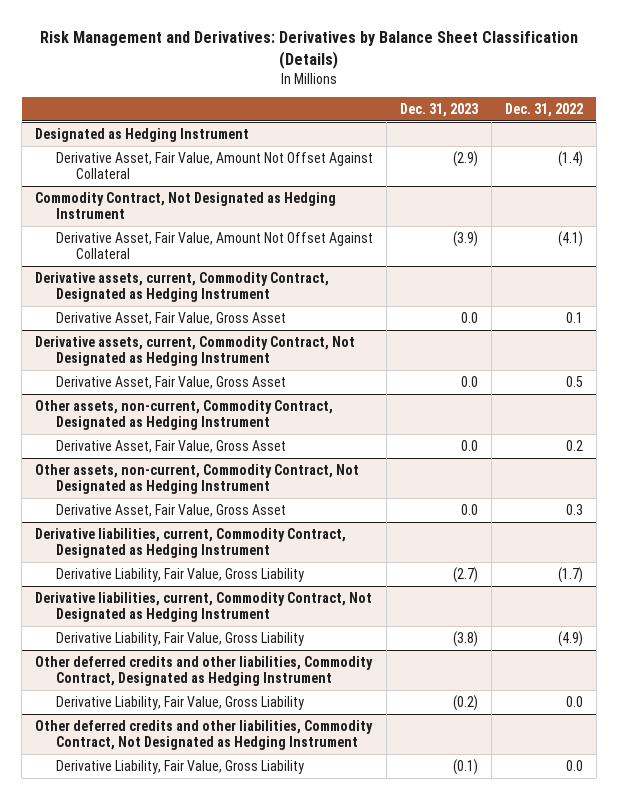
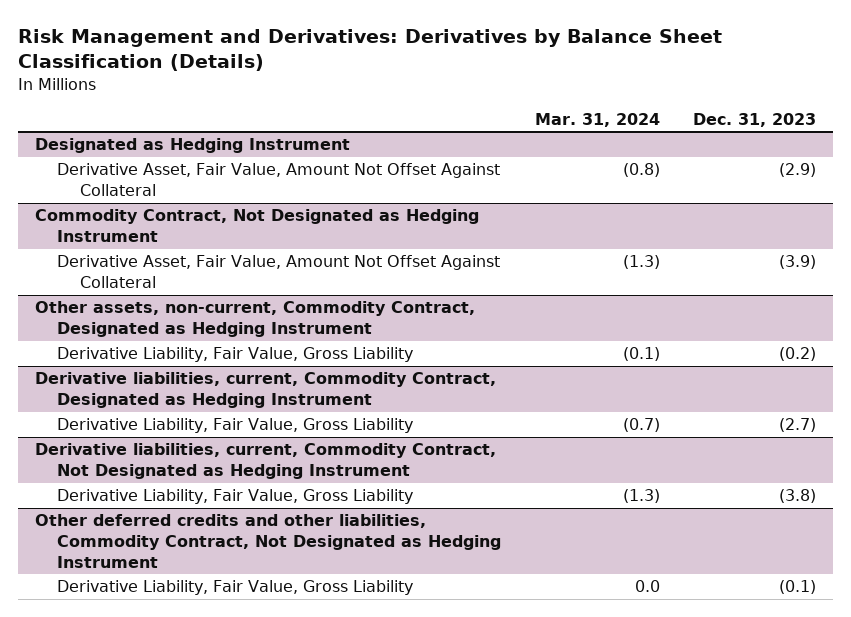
- | Dec. 31, 2023 | Dec. 31, 2022
+ | Mar. 31, 2024 | Dec. 31, 2023
- Derivative assets, current, Commodity Contract, Designated as Hedging Instrument
- Derivative Asset, Fair Value, Gross Asset | 0.0 | 0.1
- Derivative assets, current, Commodity Contract, Not Designated as Hedging Instrument
- Derivative Asset, Fair Value, Gross Asset | 0.0 | 0.5
@ Other assets, non-current, Commodity Contract, Designated as Hedging Instrument
- Derivative Asset, Fair Value, Gross Asset | 0.0 | 0.2
- Other assets, non-current, Commodity Contract, Not Designated as Hedging Instrument
- Derivative Asset, Fair Value, Gross Asset | 0.0 | 0.3
@ Other assets, non-current, Commodity Contract, Designated as Hedging Instrument
+ Derivative Liability, Fair Value, Gross Liability | (0.1) | (0.2)
- Other deferred credits and other liabilities, Commodity Contract, Designated as Hedging Instrument
- Derivative Liability, Fair Value, Gross Liability | (0.2) | 0.0

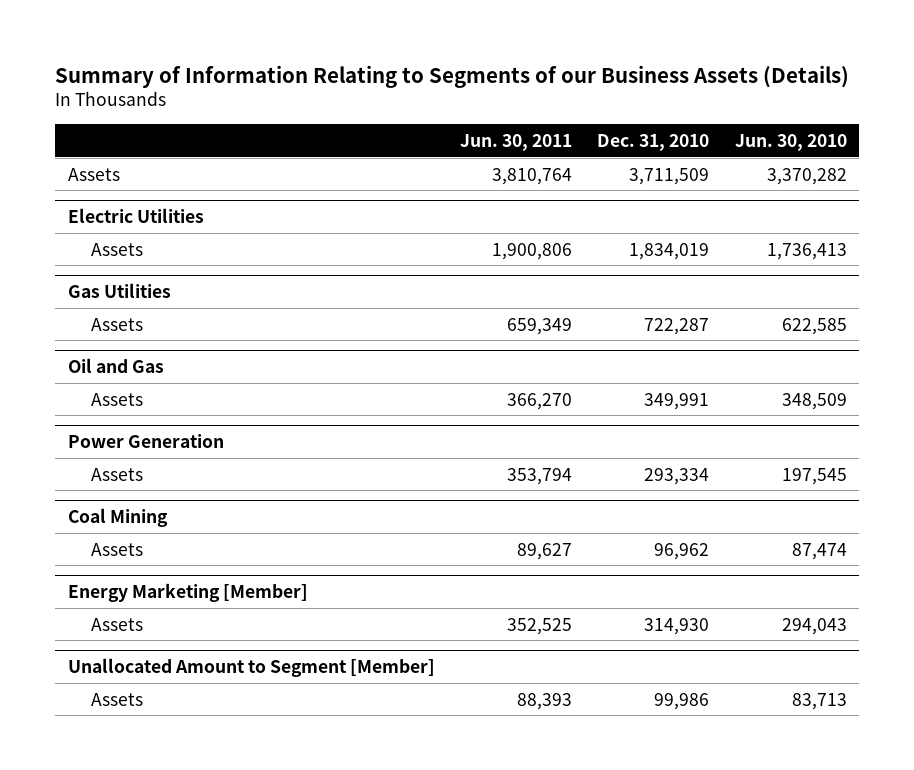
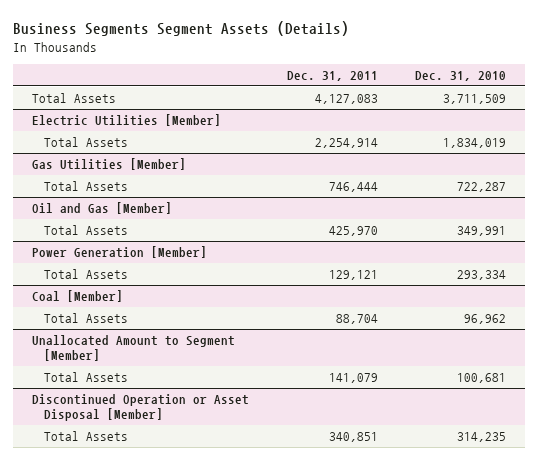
- Summary of Information Relating to Segments of our Business Assets (Details)
+ Business Segments Segment Assets (Details)
- | Jun. 30, 2011 | Dec. 31, 2010 | Jun. 30, 2010
+ | Dec. 31, 2011 | Dec. 31, 2010
- Assets | 3,810,764 | 3,711,509 | 3,370,282
- Electric Utilities
- Assets | 1,900,806 | 1,834,019 | 1,736,413
- Gas Utilities
- Assets | 659,349 | 722,287 | 622,585
- Oil and Gas
- Assets | 366,270 | 349,991 | 348,509
- Power Generation
- Assets | 353,794 | 293,334 | 197,545
- Coal Mining
- Assets | 89,627 | 96,962 | 87,474
- Energy Marketing [Member]
- Assets | 352,525 | 314,930 | 294,043
+ Total Assets | 4,127,083 | 3,711,509
+ Electric Utilities [Member]
+ Total Assets | 2,254,914 | 1,834,019
+ Gas Utilities [Member]
+ Total Assets | 746,444 | 722,287
+ Oil and Gas [Member]
+ Total Assets | 425,970 | 349,991
+ Power Generation [Member]
+ Total Assets | 129,121 | 293,334
+ Coal [Member]
+ Total Assets | 88,704 | 96,962
@ Unallocated Amount to Segment [Member]
- Assets | 88,393 | 99,986 | 83,713
+ Total Assets | 141,079 | 100,681
+ Discontinued Operation or Asset Disposal [Member]
+ Total Assets | 340,851 | 314,235

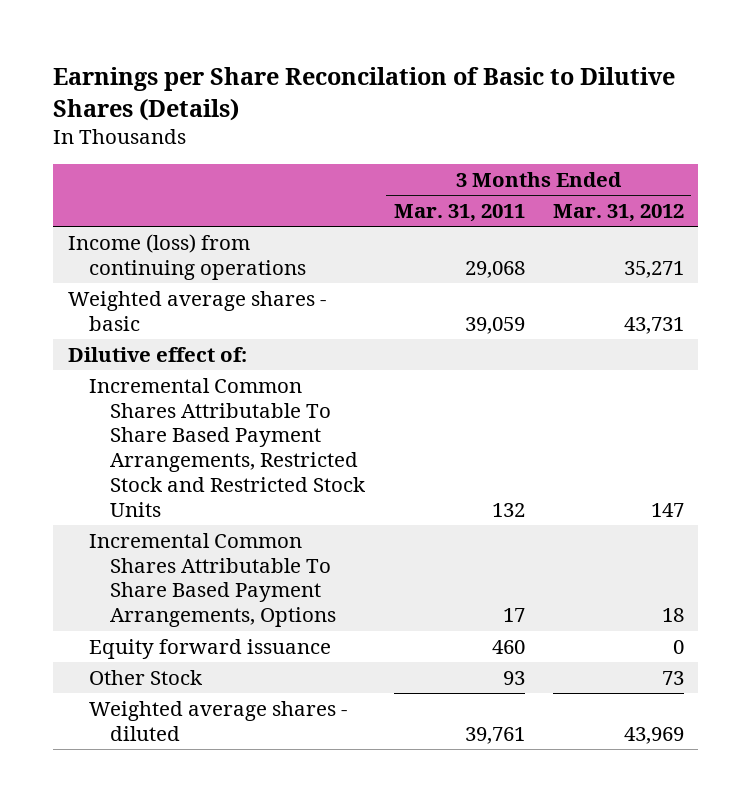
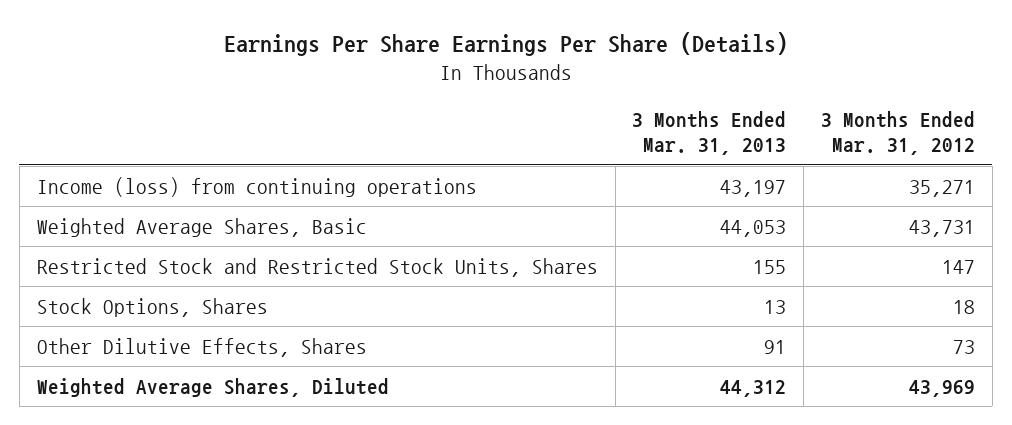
- Earnings per Share Reconcilation of Basic to Dilutive Shares (Details)
+ Earnings Per Share Earnings Per Share (Details)
- | 3 Months Ended Mar. 31, 2011 | 3 Months Ended Mar. 31, 2012
+ | 3 Months Ended Mar. 31, 2013 | 3 Months Ended Mar. 31, 2012
- Weighted average shares - basic | 39,059 | 43,731
- Dilutive effect of:
- Incremental Common Shares Attributable To Share Based Payment Arrangements, Restricted Stock and Restricted Stock Units | 132 | 147
- Incremental Common Shares Attributable To Share Based Payment Arrangements, Options | 17 | 18
- Equity forward issuance | 460 | 0
- Other Stock | 93 | 73
- Weighted average shares - diluted | 39,761 | 43,969
+ Weighted Average Shares, Basic | 44,053 | 43,731
+ Restricted Stock and Restricted Stock Units, Shares | 155 | 147
+ Stock Options, Shares | 13 | 18
+ Other Dilutive Effects, Shares | 91 | 73
+ Weighted Average Shares, Diluted | 44,312 | 43,969

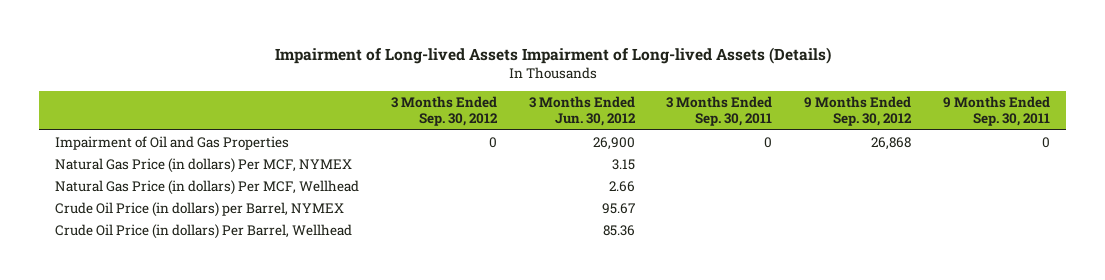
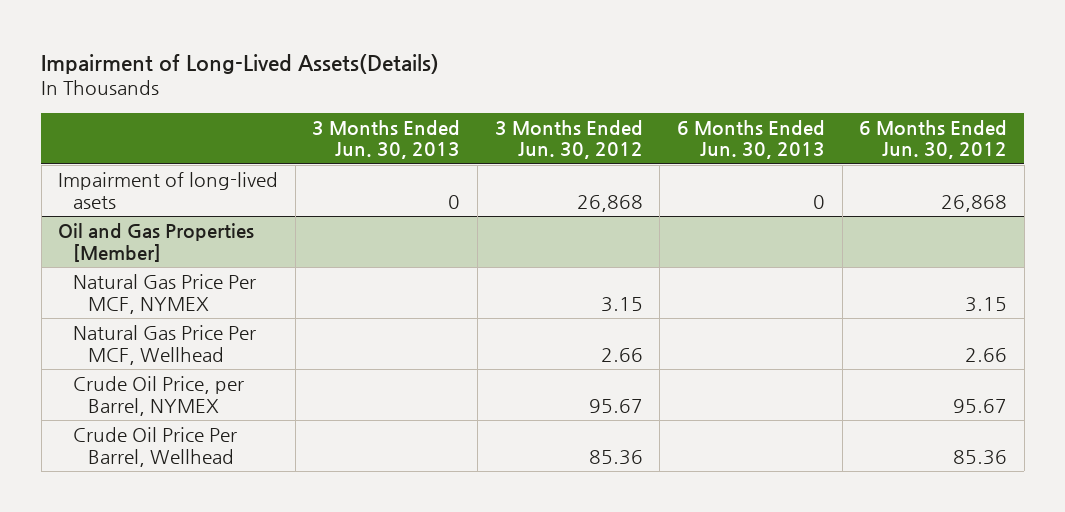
- Impairment of Long-lived Assets Impairment of Long-lived Assets (Details)
+ Impairment of Long-Lived Assets(Details)
- | 3 Months Ended Sep. 30, 2012 | 3 Months Ended Jun. 30, 2012 | 3 Months Ended Sep. 30, 2011 | 9 Months Ended Sep. 30, 2012 | 9 Months Ended Sep. 30, 2011
+ | 3 Months Ended Jun. 30, 2013 | 3 Months Ended Jun. 30, 2012 | 6 Months Ended Jun. 30, 2013 | 6 Months Ended Jun. 30, 2012
- Impairment of Oil and Gas Properties | 0 | 26,900 | 0 | 26,868 | 0
- Natural Gas Price (in dollars) Per MCF, NYMEX | | 3.15 | | |
- Natural Gas Price (in dollars) Per MCF, Wellhead | | 2.66 | | |
- Crude Oil Price (in dollars) per Barrel, NYMEX | | 95.67 | | |
- Crude Oil Price (in dollars) Per Barrel, Wellhead | | 85.36 | | |
+ Impairment of long-lived asets | 0 | 26,868 | 0 | 26,868
+ Oil and Gas Properties [Member]
+ Natural Gas Price Per MCF, NYMEX | | 3.15 | | 3.15
+ Natural Gas Price Per MCF, Wellhead | | 2.66 | | 2.66
+ Crude Oil Price, per Barrel, NYMEX | | 95.67 | | 95.67
+ Crude Oil Price Per Barrel, Wellhead | | 85.36 | | 85.36

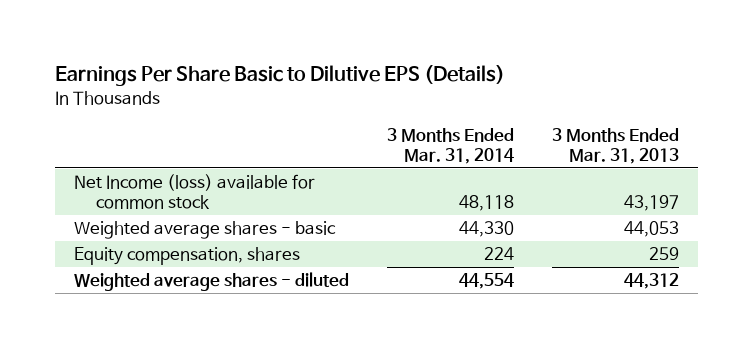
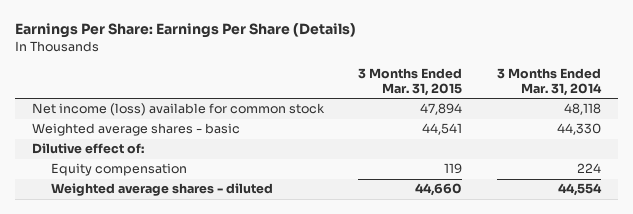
- Earnings Per Share Basic to Dilutive EPS (Details)
+ Earnings Per Share: Earnings Per Share (Details)
- | 3 Months Ended Mar. 31, 2014 | 3 Months Ended Mar. 31, 2013
+ | 3 Months Ended Mar. 31, 2015 | 3 Months Ended Mar. 31, 2014
- Net Income (loss) available for common stock | 48,118 | 43,197
+ Net income (loss) available for common stock | 47,894 | 48,118
- Equity compensation, shares | 224 | 259
+ Dilutive effect of:
+ Equity compensation | 119 | 224

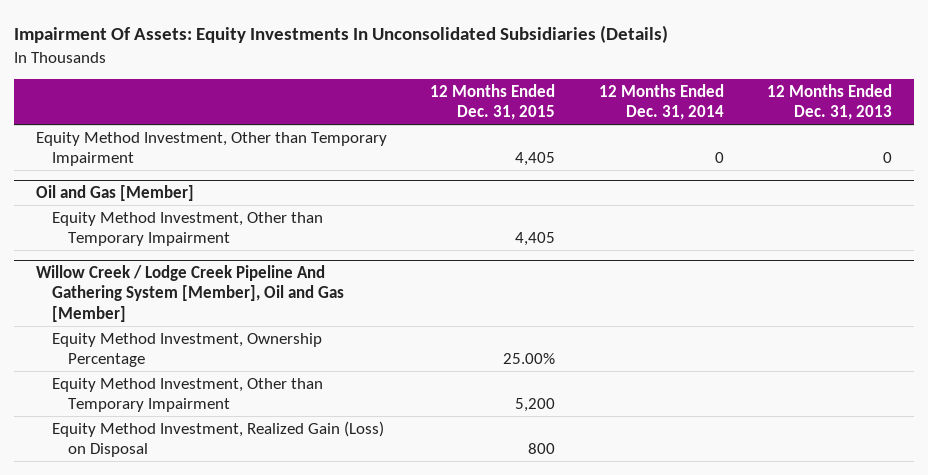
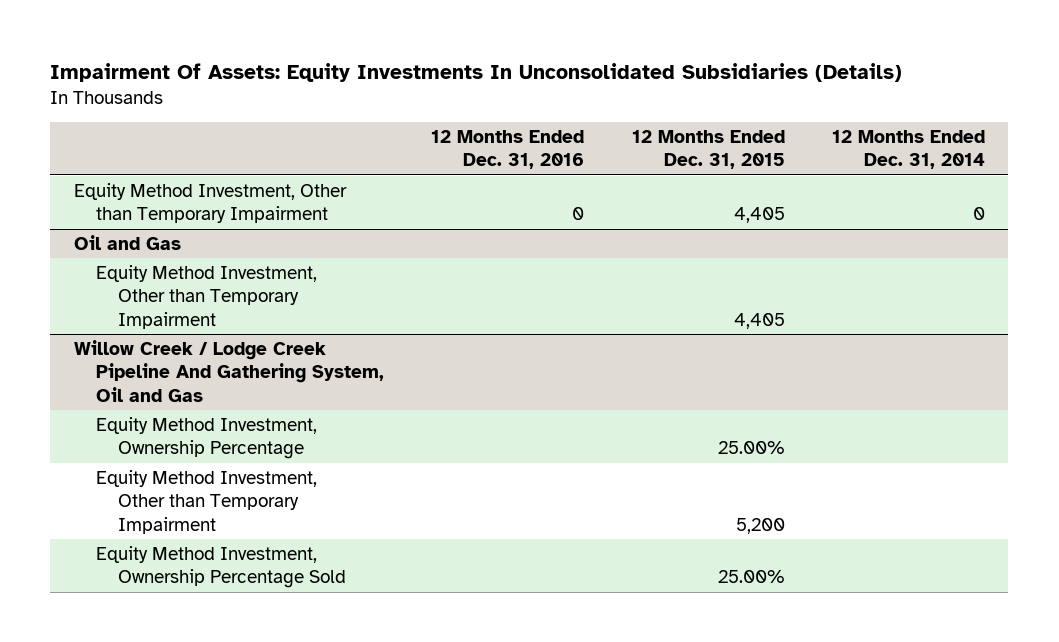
- | 12 Months Ended Dec. 31, 2015 | 12 Months Ended Dec. 31, 2014 | 12 Months Ended Dec. 31, 2013
+ | 12 Months Ended Dec. 31, 2016 | 12 Months Ended Dec. 31, 2015 | 12 Months Ended Dec. 31, 2014
- Oil and Gas [Member]
+ Oil and Gas
- Willow Creek / Lodge Creek Pipeline And Gathering System [Member], Oil and Gas [Member]
+ Willow Creek / Lodge Creek Pipeline And Gathering System, Oil and Gas
- Equity Method Investment, Realized Gain (Loss) on Disposal | 800 | |
+ Equity Method Investment, Ownership Percentage Sold | | 25.00% |

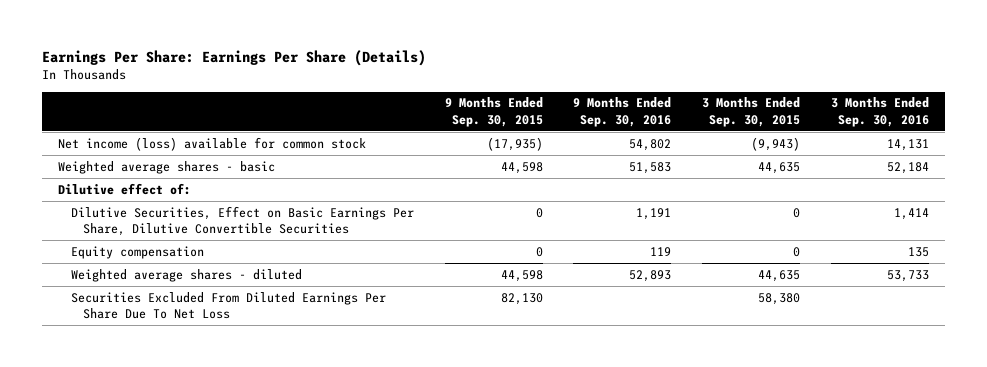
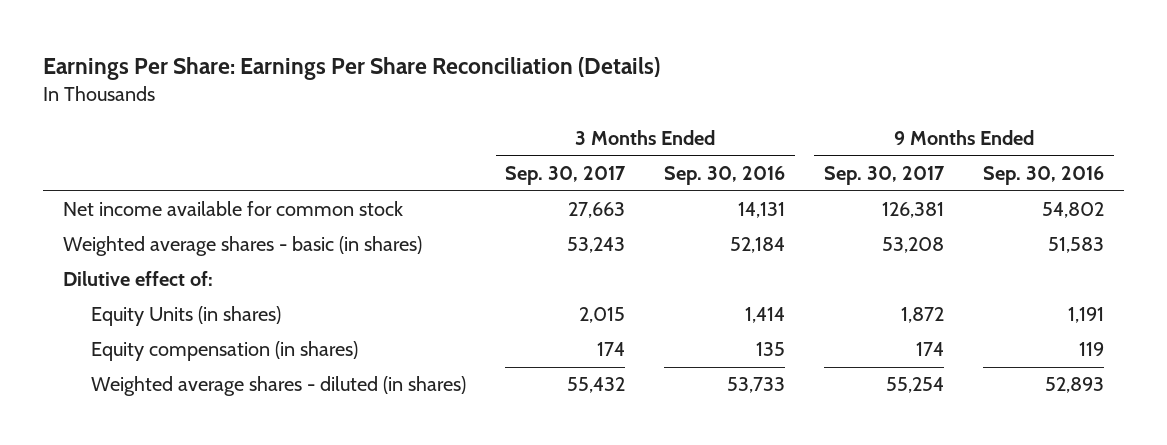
- Earnings Per Share: Earnings Per Share (Details)
+ Earnings Per Share: Earnings Per Share Reconciliation (Details)
- | 9 Months Ended Sep. 30, 2015 | 9 Months Ended Sep. 30, 2016 | 3 Months Ended Sep. 30, 2015 | 3 Months Ended Sep. 30, 2016
+ | 3 Months Ended Sep. 30, 2017 | 3 Months Ended Sep. 30, 2016 | 9 Months Ended Sep. 30, 2017 | 9 Months Ended Sep. 30, 2016
- Net income (loss) available for common stock | (17,935) | 54,802 | (9,943) | 14,131
- Weighted average shares - basic | 44,598 | 51,583 | 44,635 | 52,184
+ Net income available for common stock | 27,663 | 14,131 | 126,381 | 54,802
+ Weighted average shares - basic (in shares) | 53,243 | 52,184 | 53,208 | 51,583
- Dilutive Securities, Effect on Basic Earnings Per Share, Dilutive Convertible Securities | 0 | 1,191 | 0 | 1,414
- Equity compensation | 0 | 119 | 0 | 135
- Weighted average shares - diluted | 44,598 | 52,893 | 44,635 | 53,733
- Securities Excluded From Diluted Earnings Per Share Due To Net Loss | 82,130 | | 58,380 |
+ Equity Units (in shares) | 2,015 | 1,414 | 1,872 | 1,191
+ Equity compensation (in shares) | 174 | 135 | 174 | 119
+ Weighted average shares - diluted (in shares) | 55,432 | 53,733 | 55,254 | 52,893

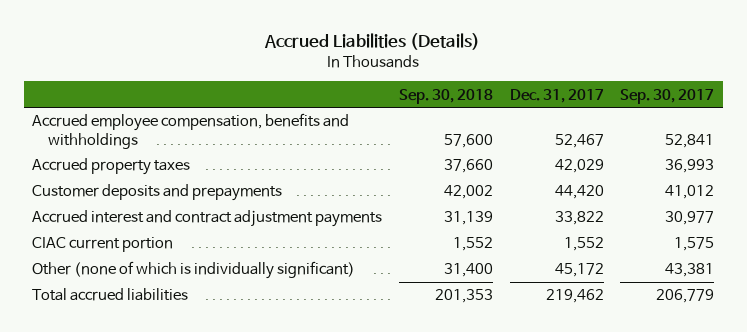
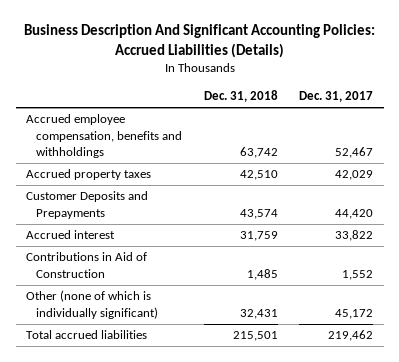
- Accrued Liabilities (Details)
+ Business Description And Significant Accounting Policies: Accrued Liabilities (Details)
- | Sep. 30, 2018 | Dec. 31, 2017 | Sep. 30, 2017
+ | Dec. 31, 2018 | Dec. 31, 2017
- Customer deposits and prepayments | 42,002 | 44,420 | 41,012
- Accrued interest and contract adjustment payments | 31,139 | 33,822 | 30,977
- CIAC current portion | 1,552 | 1,552 | 1,575
+ Customer Deposits and Prepayments | 43,574 | 44,420
+ Accrued interest | 31,759 | 33,822
+ Contributions in Aid of Construction | 1,485 | 1,552

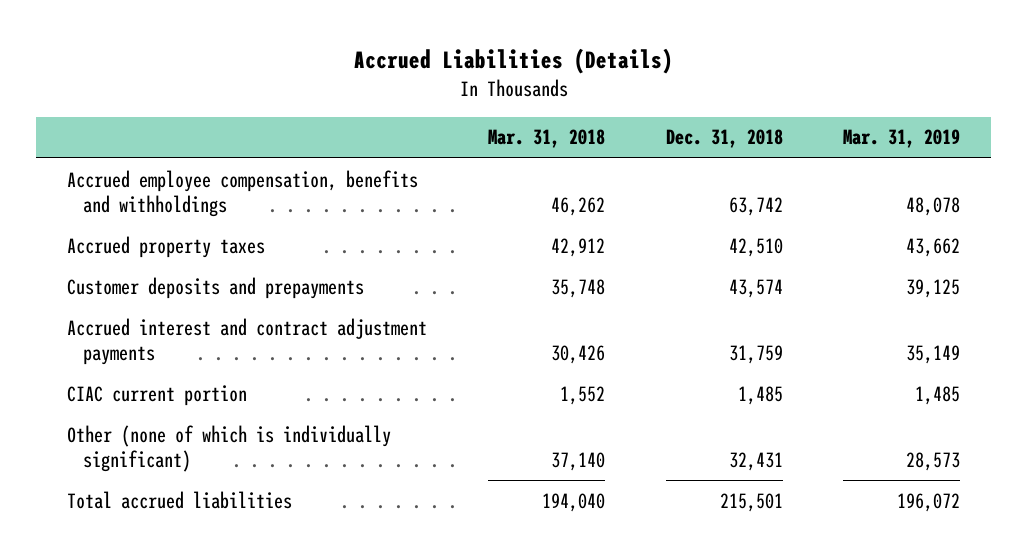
- Business Description And Significant Accounting Policies: Accrued Liabilities (Details)
+ Accrued Liabilities (Details)
- | Dec. 31, 2018 | Dec. 31, 2017
+ | Mar. 31, 2018 | Dec. 31, 2018 | Mar. 31, 2019
- Customer Deposits and Prepayments | 43,574 | 44,420
- Accrued interest | 31,759 | 33,822
- Contributions in Aid of Construction | 1,485 | 1,552
+ Customer deposits and prepayments | 35,748 | 43,574 | 39,125
+ Accrued interest and contract adjustment payments | 30,426 | 31,759 | 35,149
+ CIAC current portion | 1,552 | 1,485 | 1,485

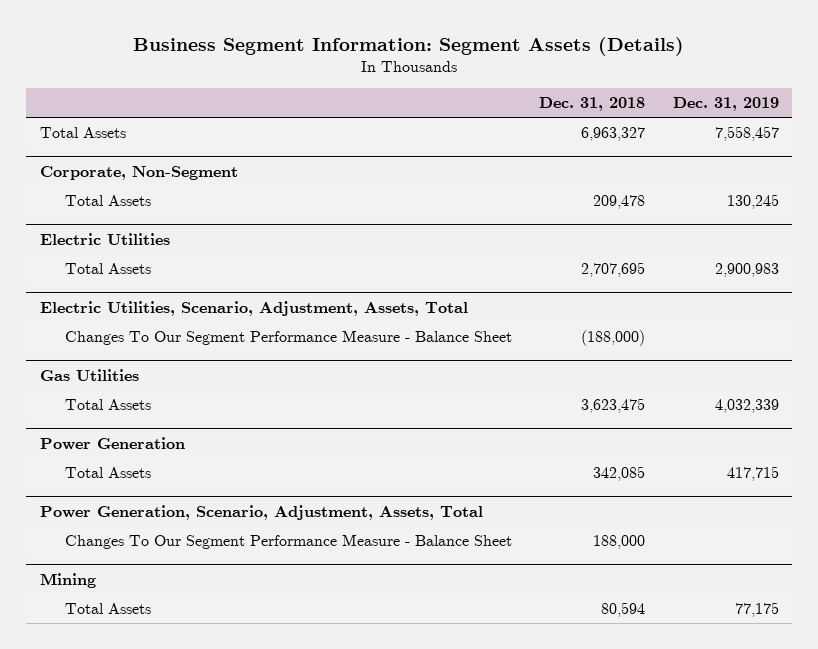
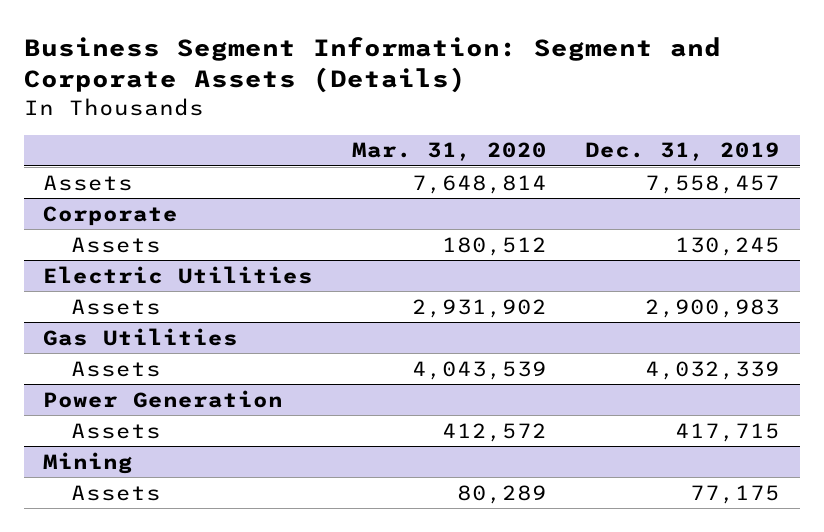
- Business Segment Information: Segment Assets (Details)
+ Business Segment Information: Segment and Corporate Assets (Details)
- | Dec. 31, 2018 | Dec. 31, 2019
+ | Mar. 31, 2020 | Dec. 31, 2019
- Total Assets | 6,963,327 | 7,558,457
- Corporate, Non-Segment
- Total Assets | 209,478 | 130,245
+ Assets | 7,648,814 | 7,558,457
+ Corporate
+ Assets | 180,512 | 130,245
@ Electric Utilities
- Total Assets | 2,707,695 | 2,900,983
- Electric Utilities, Scenario, Adjustment, Assets, Total
- Changes To Our Segment Performance Measure - Balance Sheet | (188,000) |
@ Electric Utilities
+ Assets | 2,931,902 | 2,900,983
@ Gas Utilities
- Total Assets | 3,623,475 | 4,032,339
+ Assets | 4,043,539 | 4,032,339
@ Power Generation
- Total Assets | 342,085 | 417,715
- Power Generation, Scenario, Adjustment, Assets, Total
- Changes To Our Segment Performance Measure - Balance Sheet | 188,000 |
@ Power Generation
+ Assets | 412,572 | 417,715
@ Mining
- Total Assets | 80,594 | 77,175
+ Assets | 80,289 | 77,175

